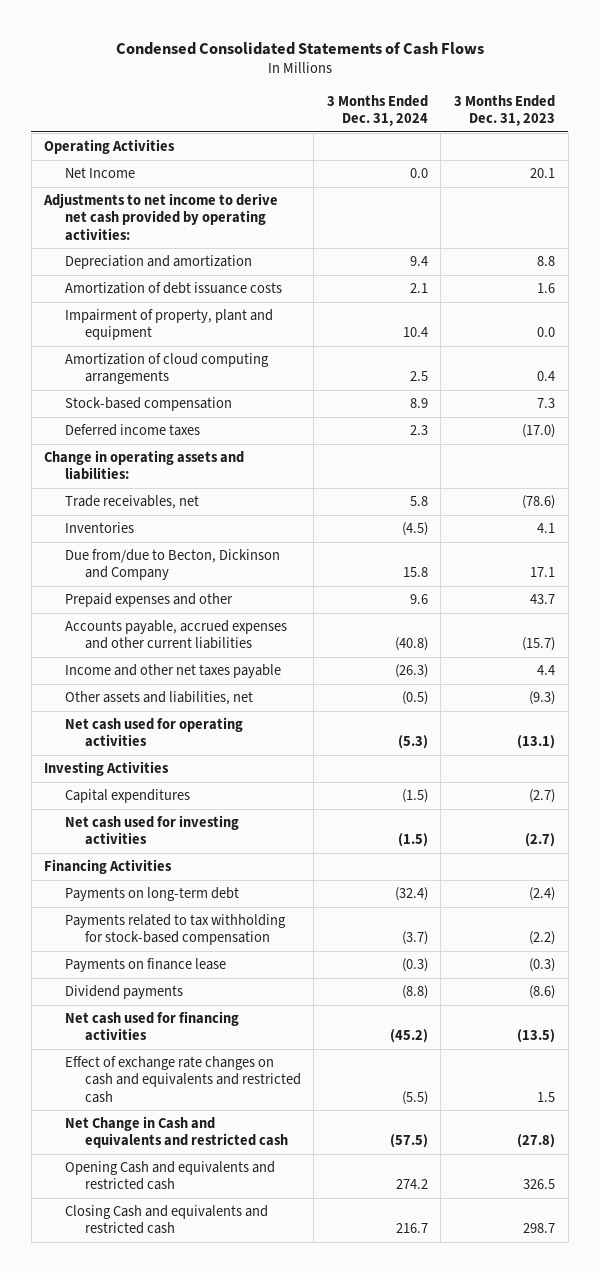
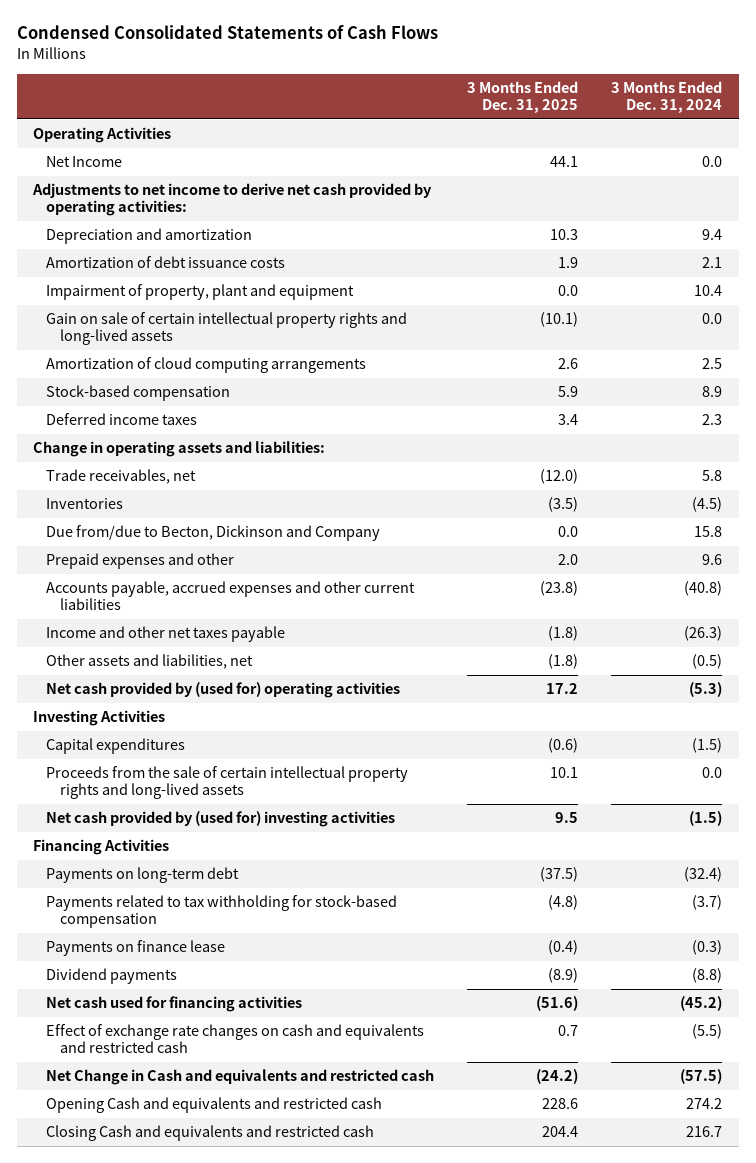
- | 3 Months Ended Dec. 31, 2024 | 3 Months Ended Dec. 31, 2023
+ | 3 Months Ended Dec. 31, 2025 | 3 Months Ended Dec. 31, 2024
+ Gain on sale of certain intellectual property rights and long-lived assets | (10.1) | 0.0
- Net cash used for operating activities | (5.3) | (13.1)
+ Net cash provided by (used for) operating activities | 17.2 | (5.3)
- Net cash used for investing activities | (1.5) | (2.7)
+ Proceeds from the sale of certain intellectual property rights and long-lived assets | 10.1 | 0.0
+ Net cash provided by (used for) investing activities | 9.5 | (1.5)

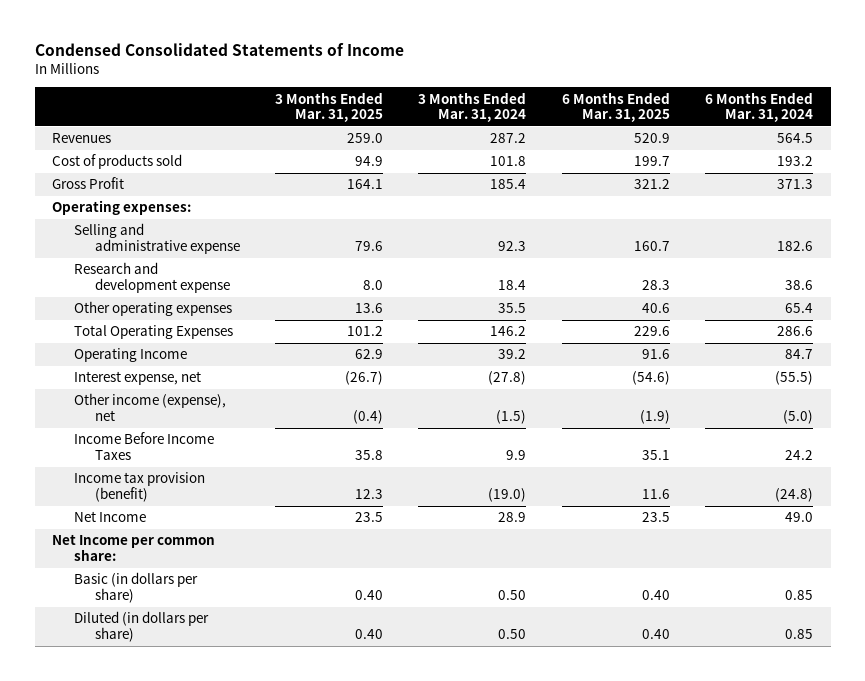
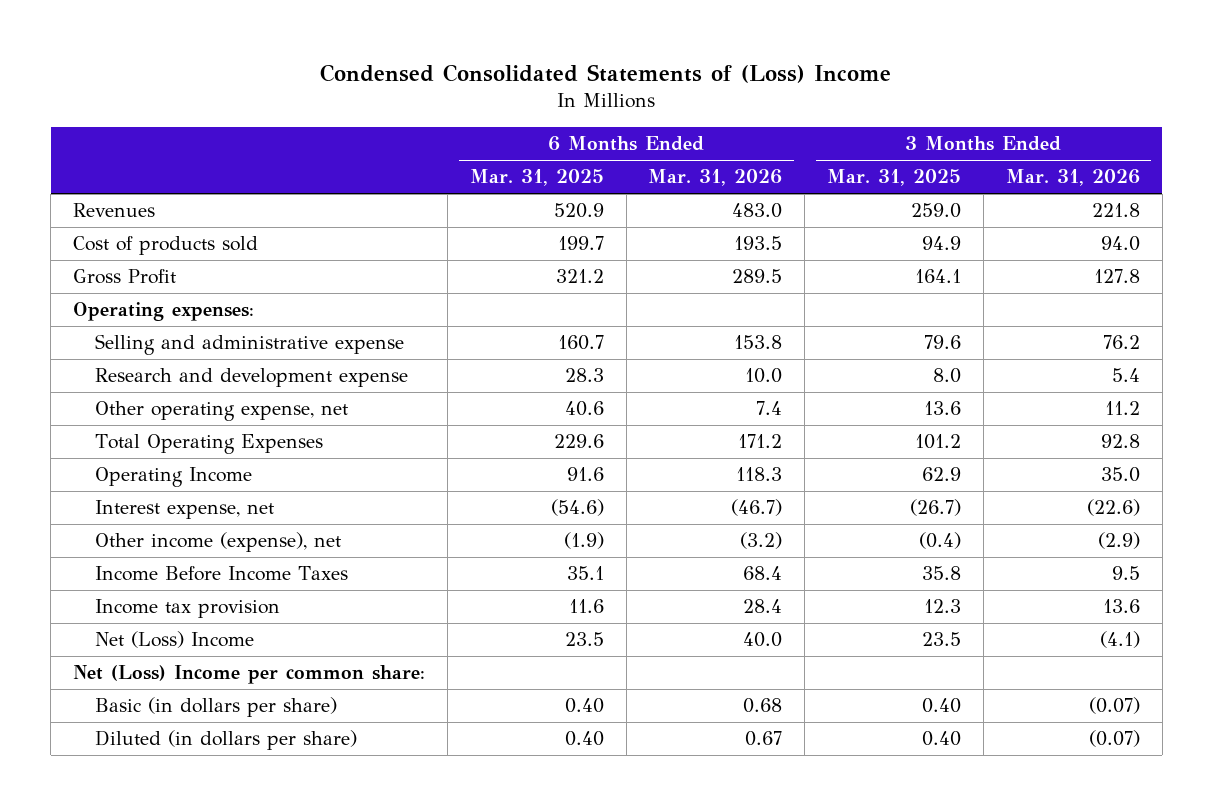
- Condensed Consolidated Statements of Income
+ Condensed Consolidated Statements of (Loss) Income
- | 3 Months Ended Mar. 31, 2025 | 3 Months Ended Mar. 31, 2024 | 6 Months Ended Mar. 31, 2025 | 6 Months Ended Mar. 31, 2024
+ | 6 Months Ended Mar. 31, 2025 | 6 Months Ended Mar. 31, 2026 | 3 Months Ended Mar. 31, 2025 | 3 Months Ended Mar. 31, 2026
- Other operating expenses | 13.6 | 35.5 | 40.6 | 65.4
+ Other operating expense, net | 40.6 | 7.4 | 13.6 | 11.2
- Income tax provision (benefit) | 12.3 | (19.0) | 11.6 | (24.8)
- Net Income | 23.5 | 28.9 | 23.5 | 49.0
- Net Income per common share:
+ Income tax provision | 11.6 | 28.4 | 12.3 | 13.6
+ Net (Loss) Income | 23.5 | 40.0 | 23.5 | (4.1)
+ Net (Loss) Income per common share:

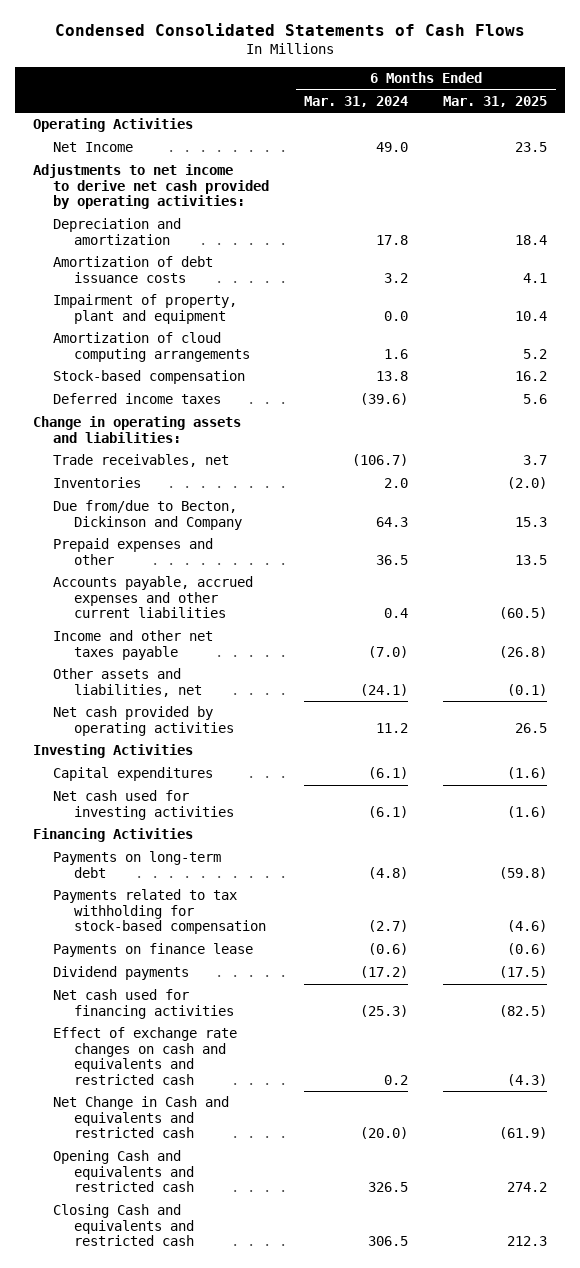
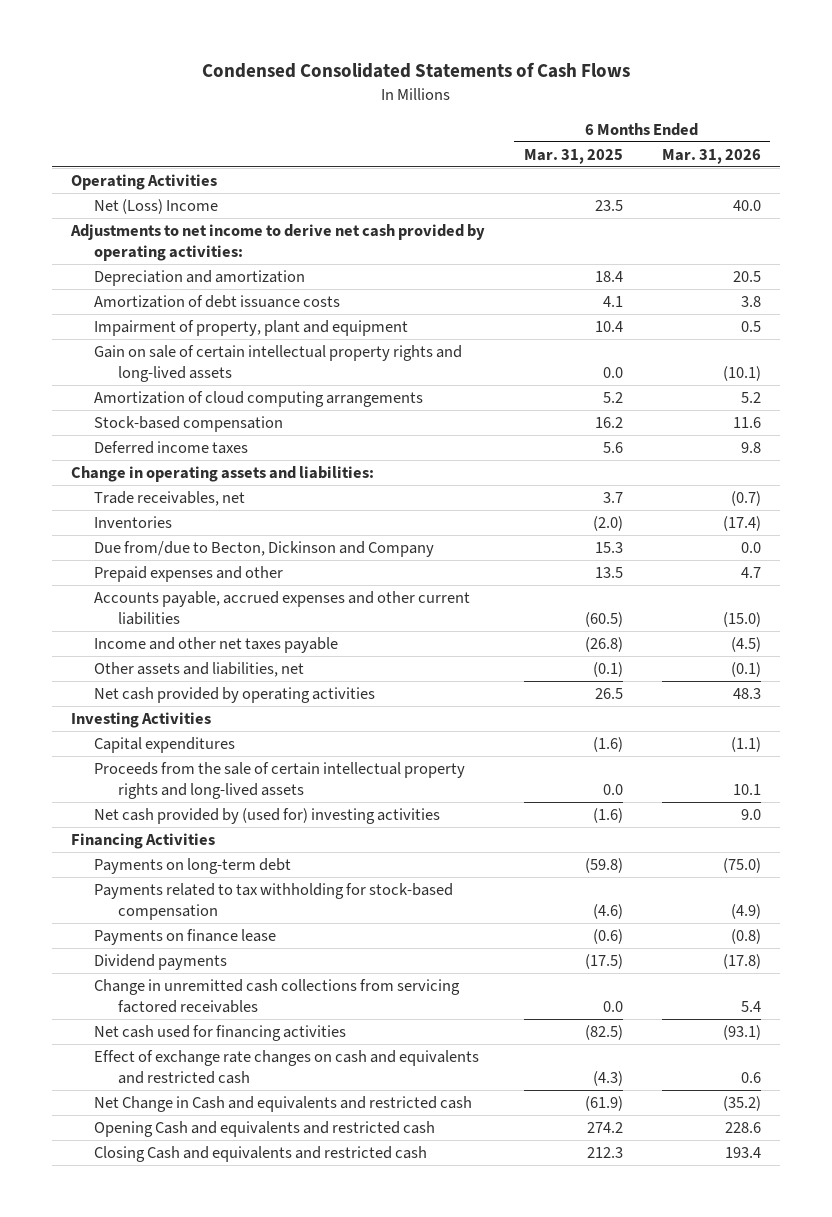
- | 6 Months Ended Mar. 31, 2024 | 6 Months Ended Mar. 31, 2025
+ | 6 Months Ended Mar. 31, 2025 | 6 Months Ended Mar. 31, 2026
- Net Income | 49.0 | 23.5
+ Net (Loss) Income | 23.5 | 40.0
+ Gain on sale of certain intellectual property rights and long-lived assets | 0.0 | (10.1)
- Net cash used for investing activities | (6.1) | (1.6)
+ Proceeds from the sale of certain intellectual property rights and long-lived assets | 0.0 | 10.1
+ Net cash provided by (used for) investing activities | (1.6) | 9.0
+ Change in unremitted cash collections from servicing factored receivables | 0.0 | 5.4

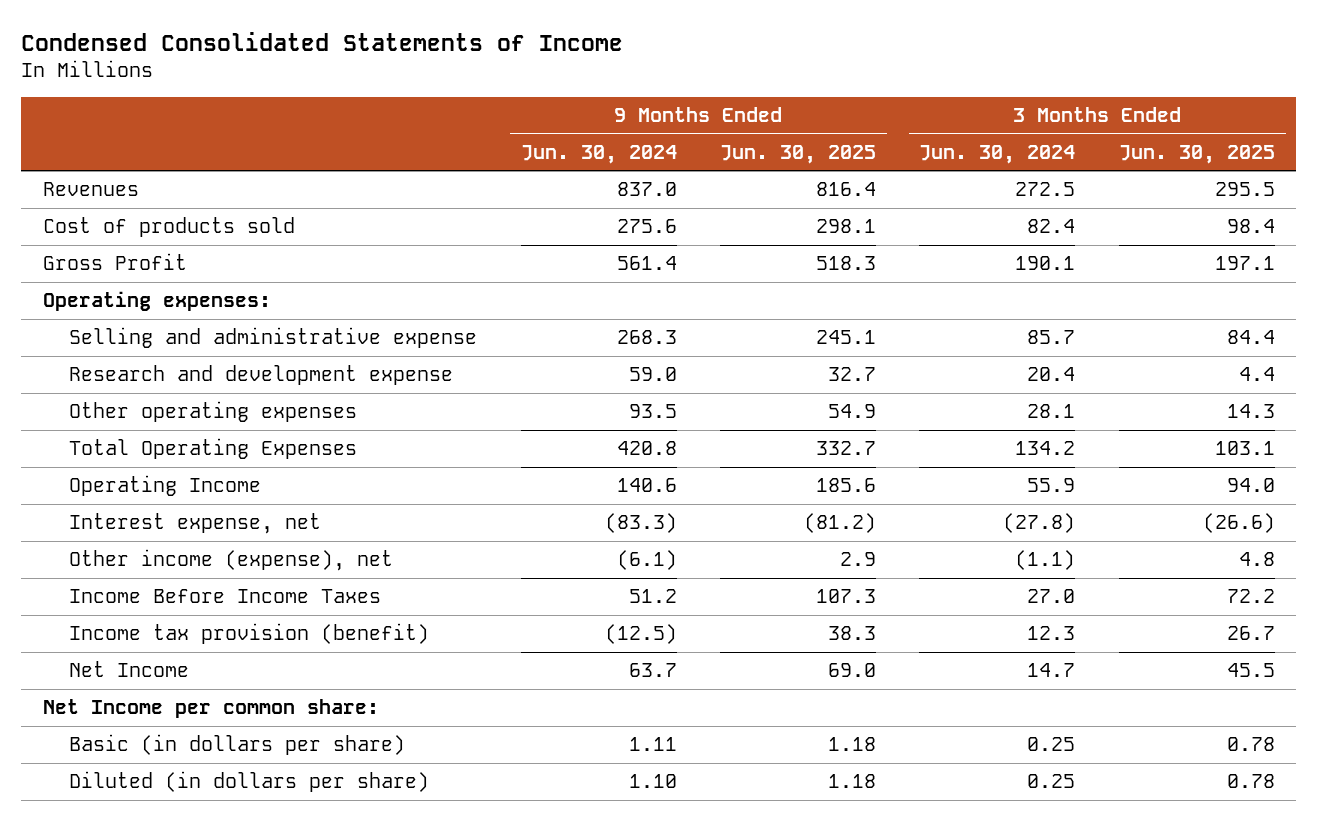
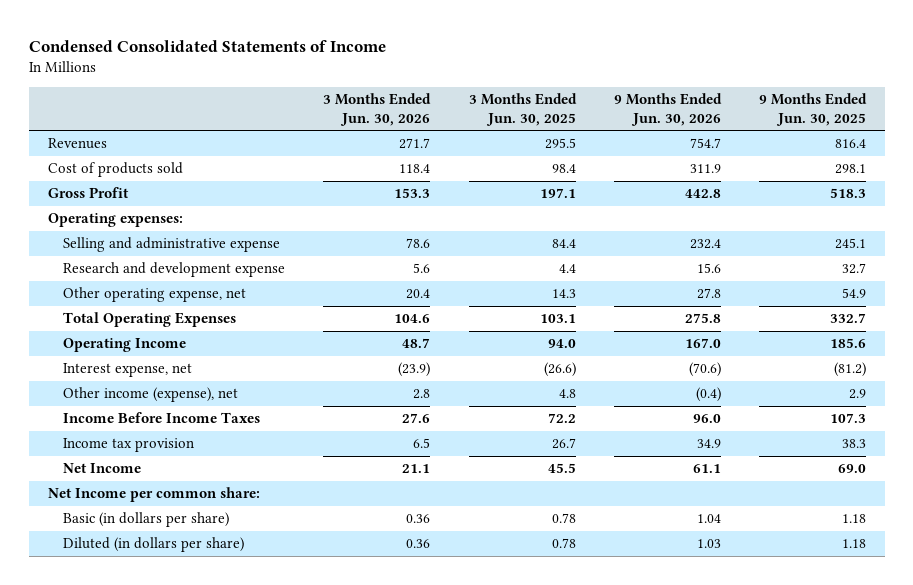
- | 9 Months Ended Jun. 30, 2024 | 9 Months Ended Jun. 30, 2025 | 3 Months Ended Jun. 30, 2024 | 3 Months Ended Jun. 30, 2025
+ | 3 Months Ended Jun. 30, 2026 | 3 Months Ended Jun. 30, 2025 | 9 Months Ended Jun. 30, 2026 | 9 Months Ended Jun. 30, 2025
- Other operating expenses | 93.5 | 54.9 | 28.1 | 14.3
+ Other operating expense, net | 20.4 | 14.3 | 27.8 | 54.9
- Income tax provision (benefit) | (12.5) | 38.3 | 12.3 | 26.7
+ Income tax provision | 6.5 | 26.7 | 34.9 | 38.3

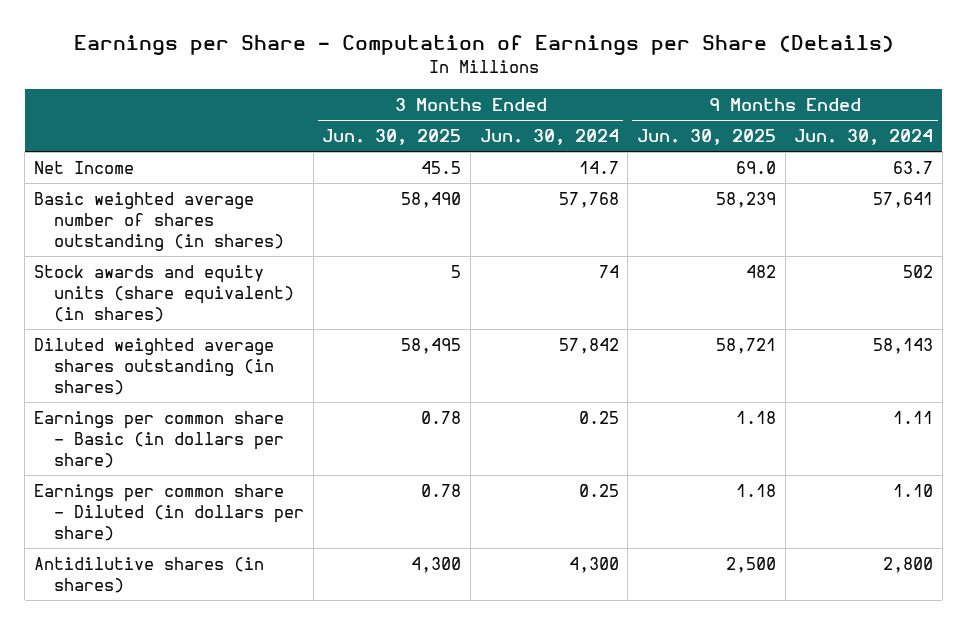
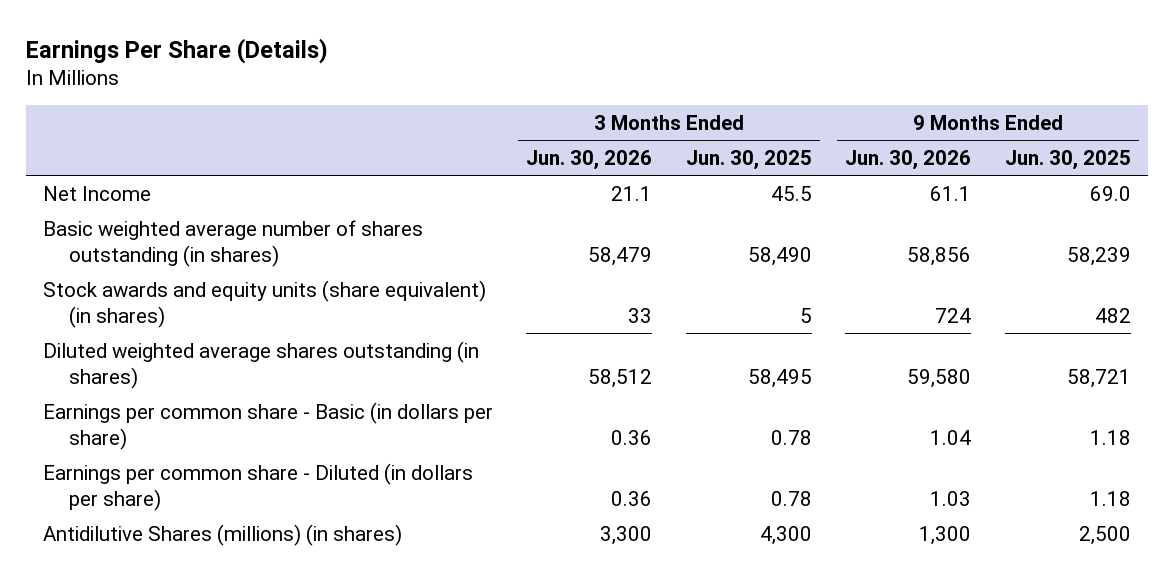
- Earnings per Share - Computation of Earnings per Share (Details)
+ Earnings Per Share (Details)
- | 3 Months Ended Jun. 30, 2025 | 3 Months Ended Jun. 30, 2024 | 9 Months Ended Jun. 30, 2025 | 9 Months Ended Jun. 30, 2024
+ | 3 Months Ended Jun. 30, 2026 | 3 Months Ended Jun. 30, 2025 | 9 Months Ended Jun. 30, 2026 | 9 Months Ended Jun. 30, 2025
- Antidilutive shares (in shares) | 4,300 | 4,300 | 2,500 | 2,800
+ Antidilutive Shares (millions) (in shares) | 3,300 | 4,300 | 1,300 | 2,500

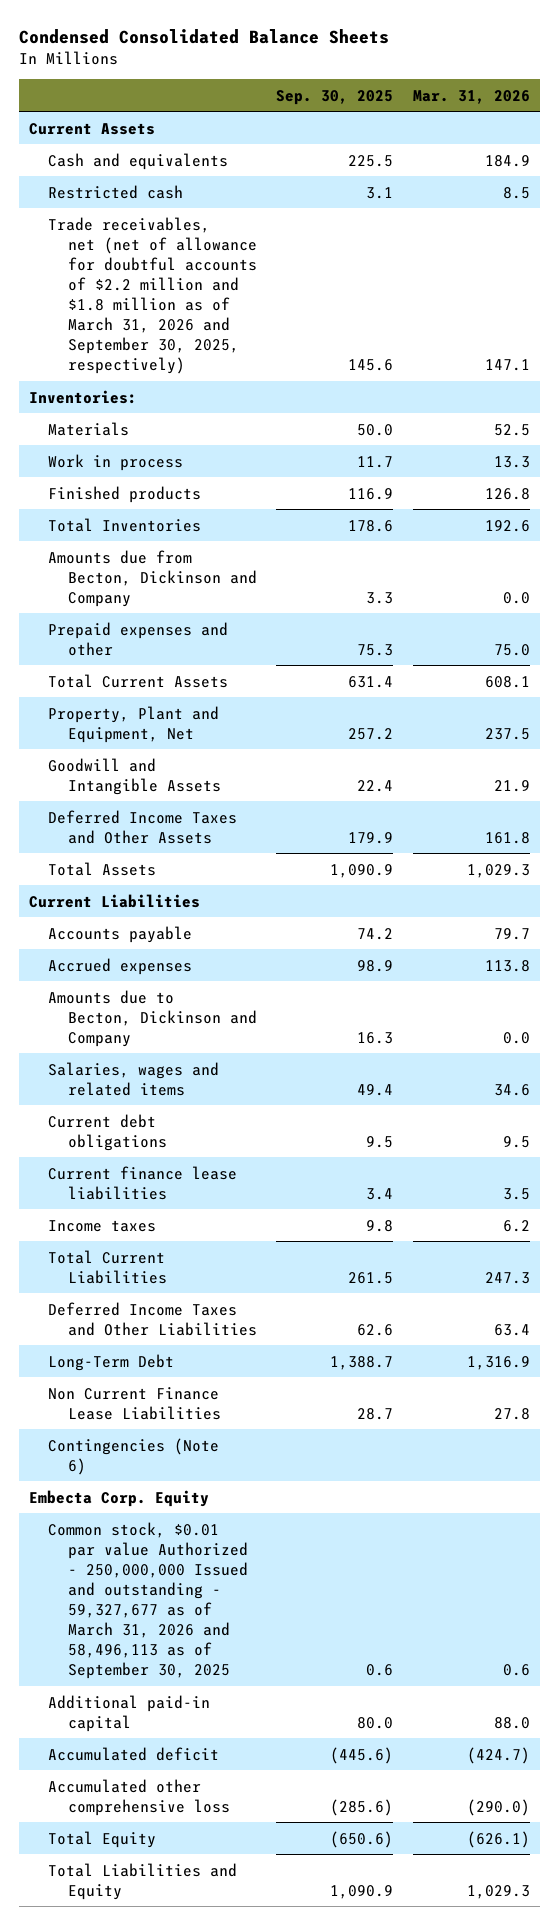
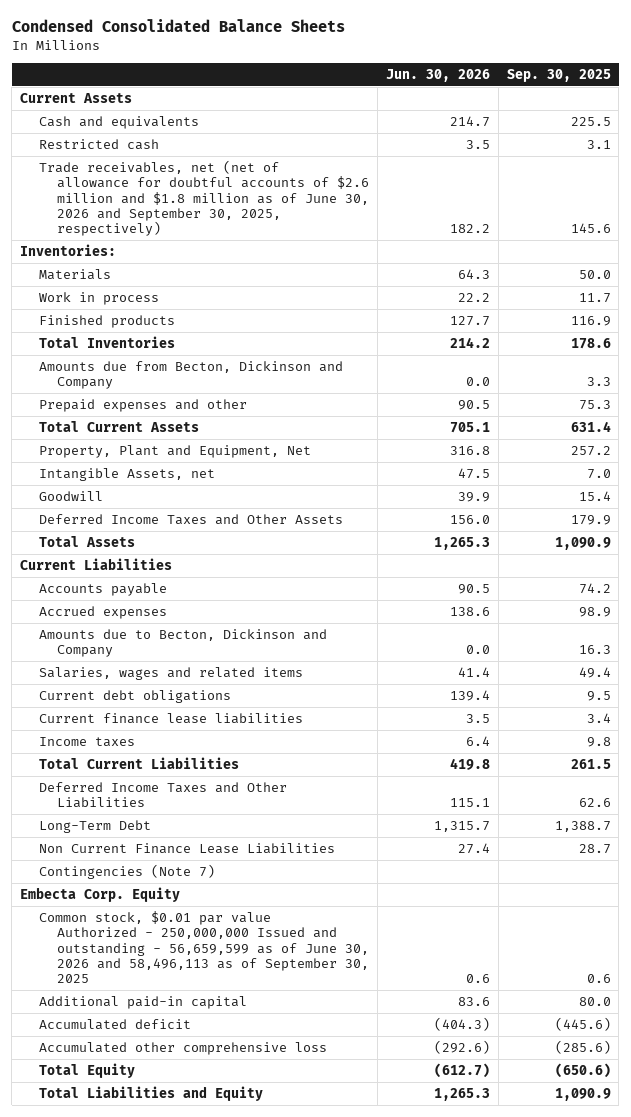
- | Sep. 30, 2025 | Mar. 31, 2026
+ | Jun. 30, 2026 | Sep. 30, 2025
- Trade receivables, net (net of allowance for doubtful accounts of $2.2 million and $1.8 million as of March 31, 2026 and September 30, 2025, respectively) | 145.6 | 147.1
+ Trade receivables, net (net of allowance for doubtful accounts of $2.6 million and $1.8 million as of June 30, 2026 and September 30, 2025, respectively) | 182.2 | 145.6
- Goodwill and Intangible Assets | 22.4 | 21.9
+ Intangible Assets, net | 47.5 | 7.0
+ Goodwill | 39.9 | 15.4
- Contingencies (Note 6)
+ Contingencies (Note 7)
- Common stock, $0.01 par value Authorized - 250,000,000 Issued and outstanding - 59,327,677 as of March 31, 2026 and 58,496,113 as of September 30, 2025 | 0.6 | 0.6
+ Common stock, $0.01 par value Authorized - 250,000,000 Issued and outstanding - 56,659,599 as of June 30, 2026 and 58,496,113 as of September 30, 2025 | 0.6 | 0.6

